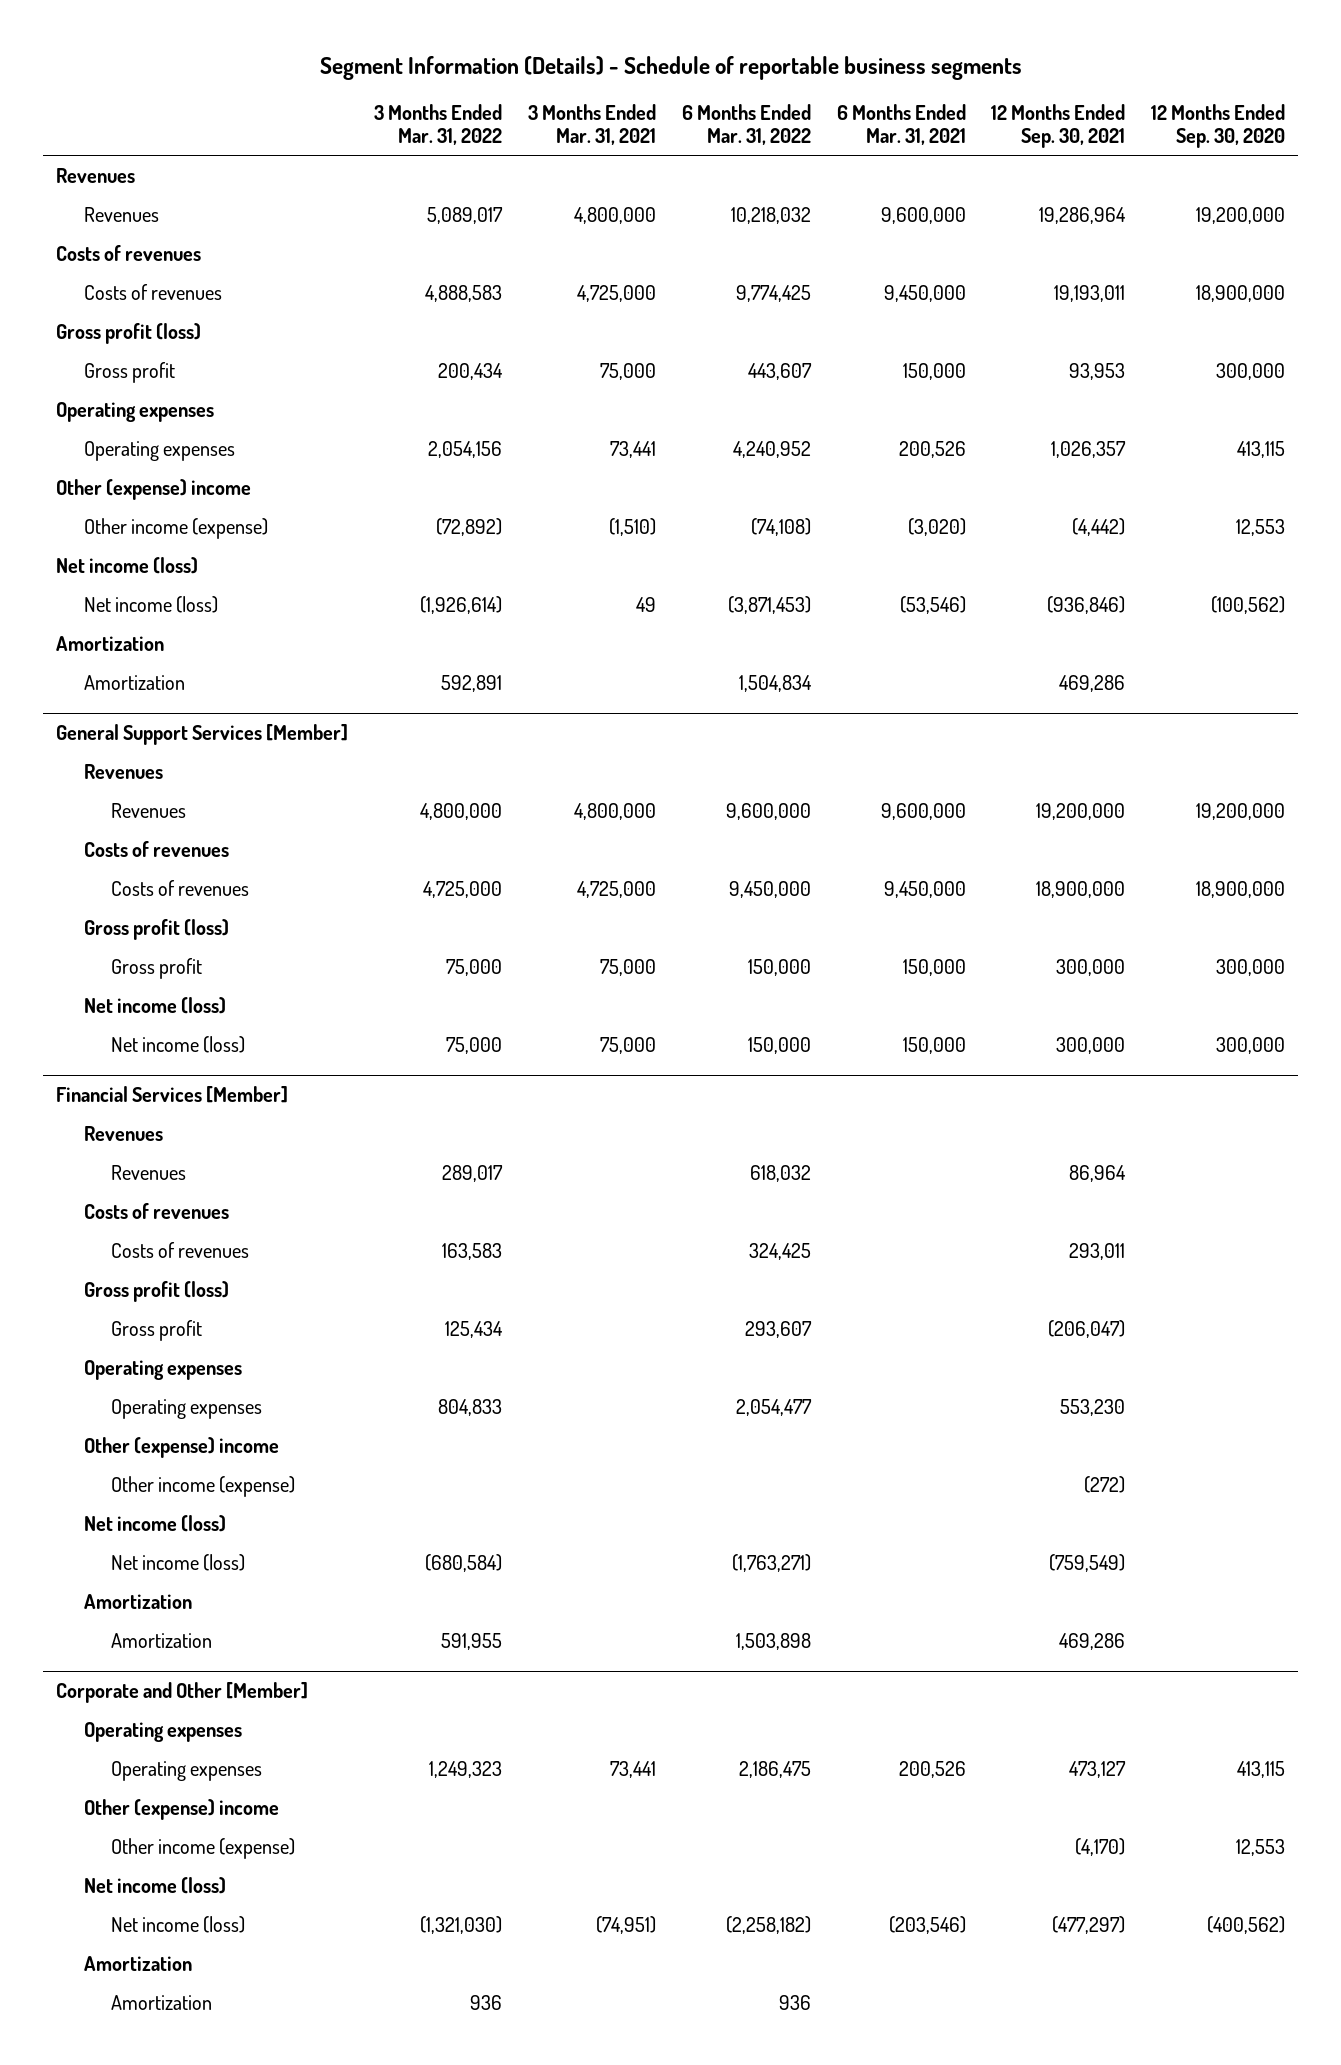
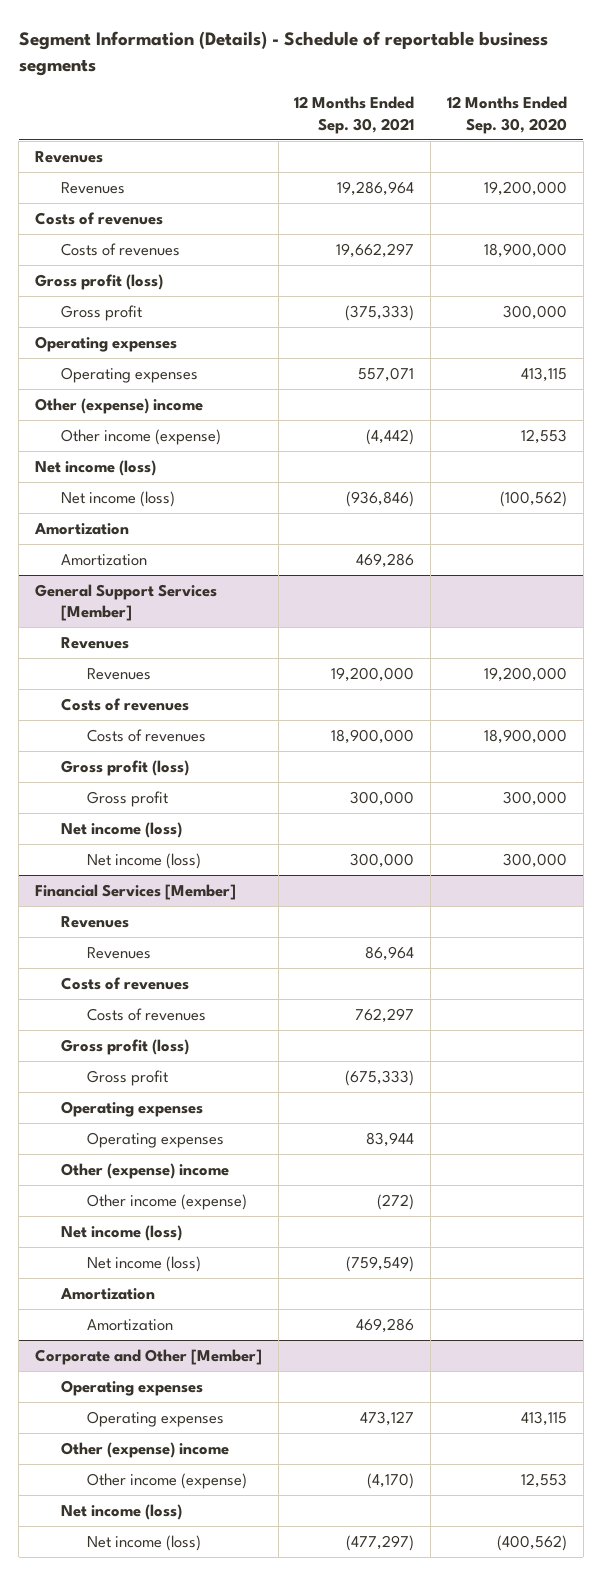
- | 3 Months Ended Mar. 31, 2022 | 3 Months Ended Mar. 31, 2021 | 6 Months Ended Mar. 31, 2022 | 6 Months Ended Mar. 31, 2021 | 12 Months Ended Sep. 30, 2021 | 12 Months Ended Sep. 30, 2020
+ | 12 Months Ended Sep. 30, 2021 | 12 Months Ended Sep. 30, 2020
- Costs of revenues | 4,888,583 | 4,725,000 | 9,774,425 | 9,450,000 | 19,193,011 | 18,900,000
+ Costs of revenues | 19,662,297 | 18,900,000
- Gross profit | 200,434 | 75,000 | 443,607 | 150,000 | 93,953 | 300,000
+ Gross profit | (375,333) | 300,000
- Operating expenses | 2,054,156 | 73,441 | 4,240,952 | 200,526 | 1,026,357 | 413,115
+ Operating expenses | 557,071 | 413,115
@ Financial Services [Member]
- Costs of revenues | 163,583 | | 324,425 | | 293,011 |
+ Costs of revenues | 762,297 |
- Gross profit | 125,434 | | 293,607 | | (206,047) |
+ Gross profit | (675,333) |
- Operating expenses | 804,833 | | 2,054,477 | | 553,230 |
+ Operating expenses | 83,944 |
@ Corporate and Other [Member]
- Amortization
- Amortization | 936 | | 936 | | |

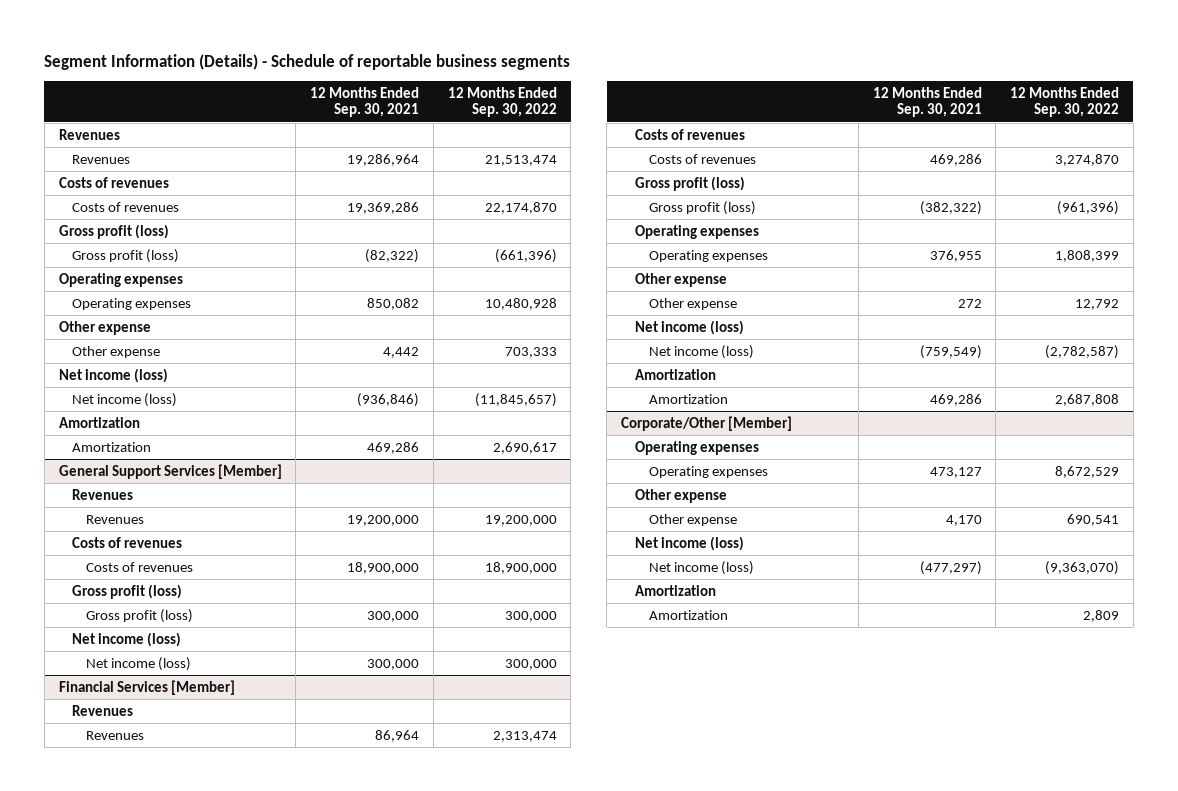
- | 12 Months Ended Sep. 30, 2021 | 12 Months Ended Sep. 30, 2020
+ | 12 Months Ended Sep. 30, 2021 | 12 Months Ended Sep. 30, 2022
- Costs of revenues | 19,662,297 | 18,900,000
+ Costs of revenues | 19,369,286 | 22,174,870
- Gross profit | (375,333) | 300,000
+ Gross profit (loss) | (82,322) | (661,396)
- Operating expenses | 557,071 | 413,115
- Other (expense) income
- Other income (expense) | (4,442) | 12,553
+ Operating expenses | 850,082 | 10,480,928
+ Other expense
+ Other expense | 4,442 | 703,333
@ General Support Services [Member]
- Gross profit | 300,000 | 300,000
+ Gross profit (loss) | 300,000 | 300,000
@ Financial Services [Member]
- Costs of revenues | 762,297 |
+ Costs of revenues | 469,286 | 3,274,870
- Gross profit | (675,333) |
+ Gross profit (loss) | (382,322) | (961,396)
- Operating expenses | 83,944 |
- Other (expense) income
- Other income (expense) | (272) |
+ Operating expenses | 376,955 | 1,808,399
+ Other expense
+ Other expense | 272 | 12,792
- Corporate and Other [Member]
+ Corporate/Other [Member]
- Other (expense) income
- Other income (expense) | (4,170) | 12,553
+ Other expense
+ Other expense | 4,170 | 690,541
+ Amortization
+ Amortization | | 2,809

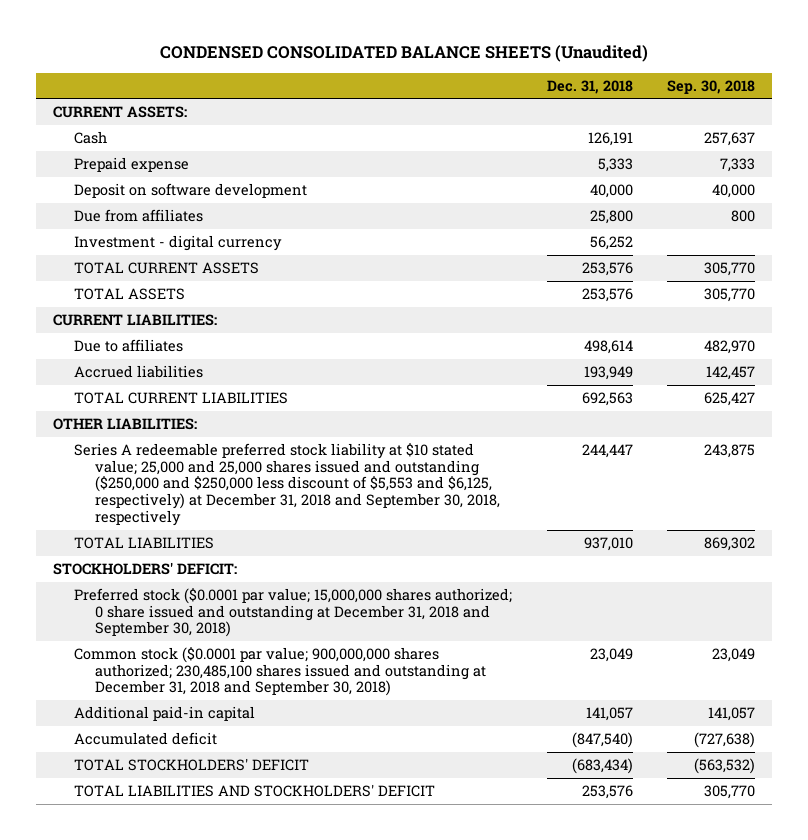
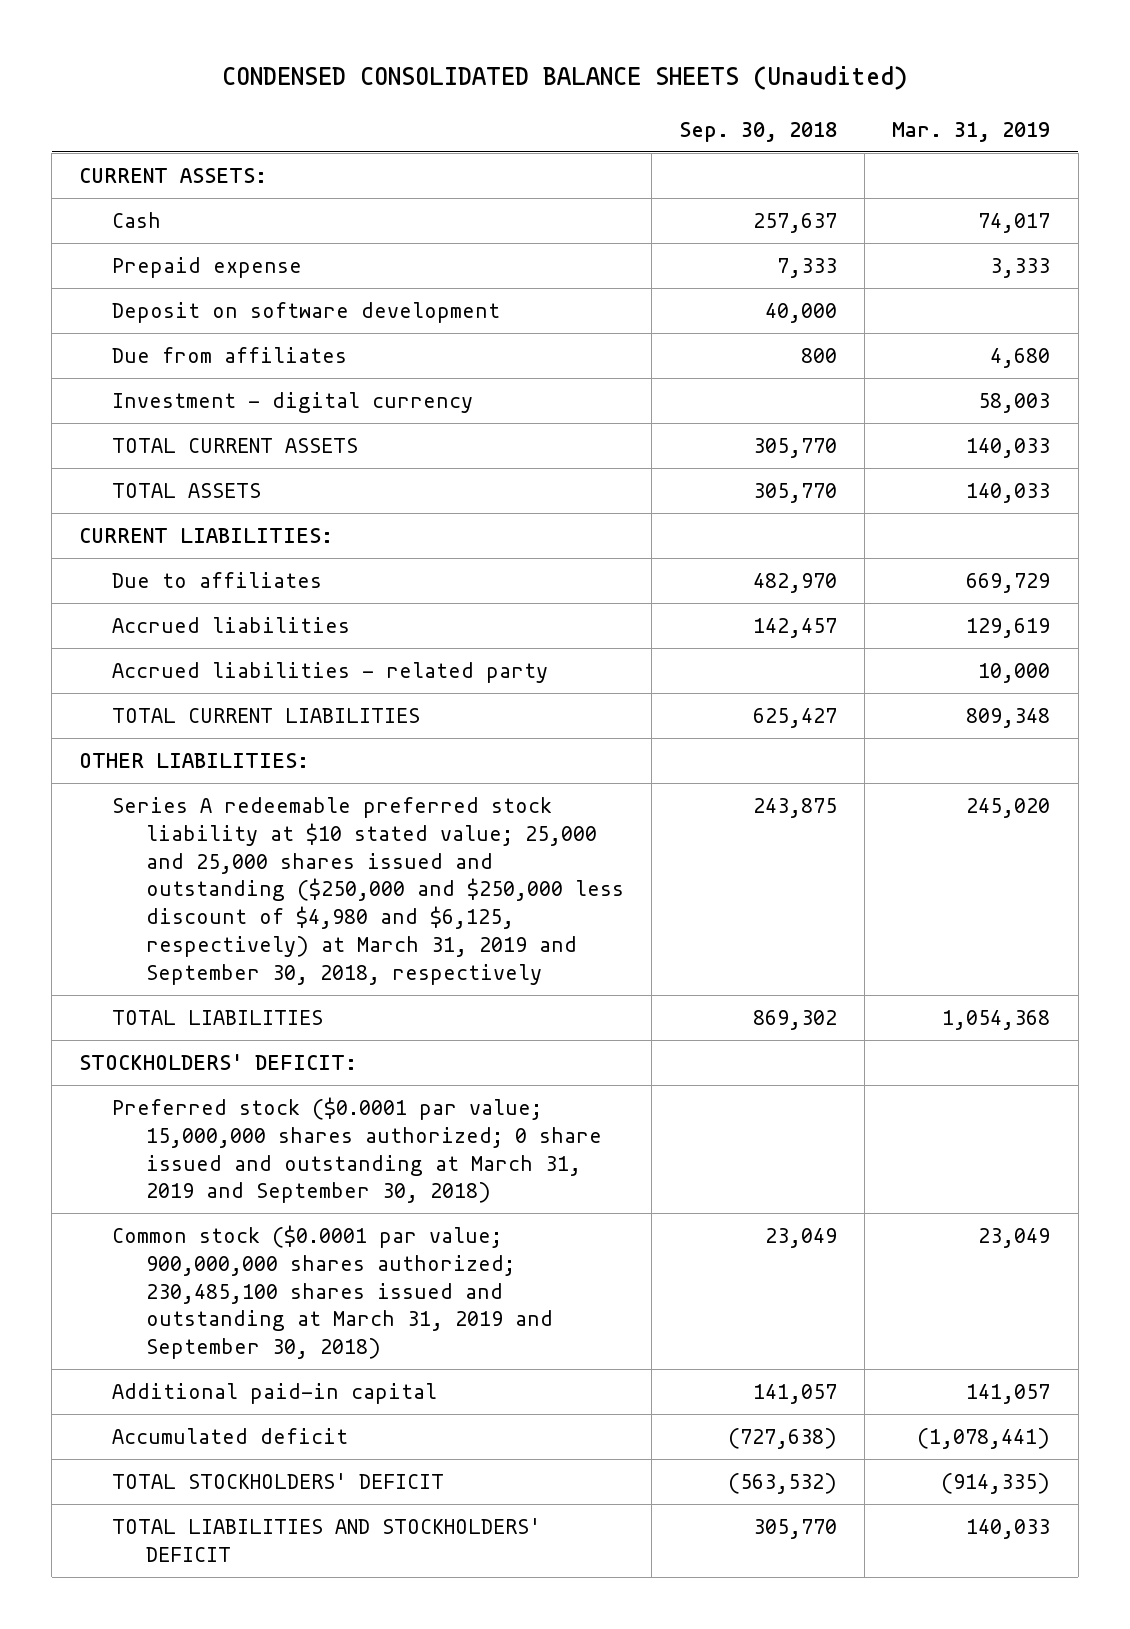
- | Dec. 31, 2018 | Sep. 30, 2018
+ | Sep. 30, 2018 | Mar. 31, 2019
+ Accrued liabilities - related party | | 10,000
- Series A redeemable preferred stock liability at $10 stated value; 25,000 and 25,000 shares issued and outstanding ($250,000 and $250,000 less discount of $5,553 and $6,125, respectively) at December 31, 2018 and September 30, 2018, respectively | 244,447 | 243,875
+ Series A redeemable preferred stock liability at $10 stated value; 25,000 and 25,000 shares issued and outstanding ($250,000 and $250,000 less discount of $4,980 and $6,125, respectively) at March 31, 2019 and September 30, 2018, respectively | 243,875 | 245,020
- Preferred stock ($0.0001 par value; 15,000,000 shares authorized; 0 share issued and outstanding at December 31, 2018 and September 30, 2018)
- Common stock ($0.0001 par value; 900,000,000 shares authorized; 230,485,100 shares issued and outstanding at December 31, 2018 and September 30, 2018) | 23,049 | 23,049
+ Preferred stock ($0.0001 par value; 15,000,000 shares authorized; 0 share issued and outstanding at March 31, 2019 and September 30, 2018)
+ Common stock ($0.0001 par value; 900,000,000 shares authorized; 230,485,100 shares issued and outstanding at March 31, 2019 and September 30, 2018) | 23,049 | 23,049

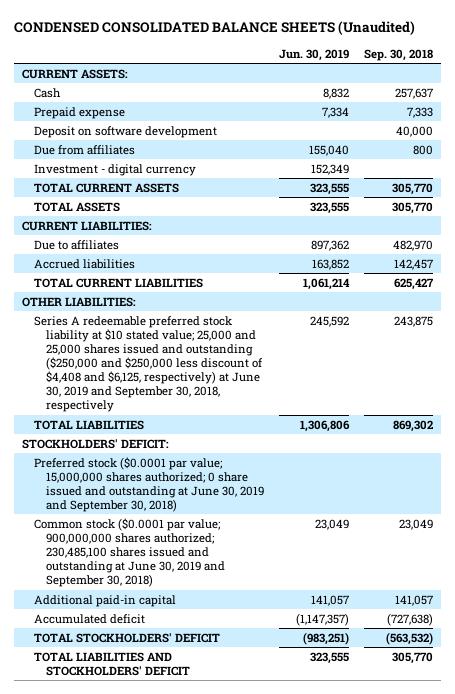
- | Sep. 30, 2018 | Mar. 31, 2019
+ | Jun. 30, 2019 | Sep. 30, 2018
- Accrued liabilities - related party | | 10,000
- Series A redeemable preferred stock liability at $10 stated value; 25,000 and 25,000 shares issued and outstanding ($250,000 and $250,000 less discount of $4,980 and $6,125, respectively) at March 31, 2019 and September 30, 2018, respectively | 243,875 | 245,020
+ Series A redeemable preferred stock liability at $10 stated value; 25,000 and 25,000 shares issued and outstanding ($250,000 and $250,000 less discount of $4,408 and $6,125, respectively) at June 30, 2019 and September 30, 2018, respectively | 245,592 | 243,875
- Preferred stock ($0.0001 par value; 15,000,000 shares authorized; 0 share issued and outstanding at March 31, 2019 and September 30, 2018)
- Common stock ($0.0001 par value; 900,000,000 shares authorized; 230,485,100 shares issued and outstanding at March 31, 2019 and September 30, 2018) | 23,049 | 23,049
+ Preferred stock ($0.0001 par value; 15,000,000 shares authorized; 0 share issued and outstanding at June 30, 2019 and September 30, 2018)
+ Common stock ($0.0001 par value; 900,000,000 shares authorized; 230,485,100 shares issued and outstanding at June 30, 2019 and September 30, 2018) | 23,049 | 23,049

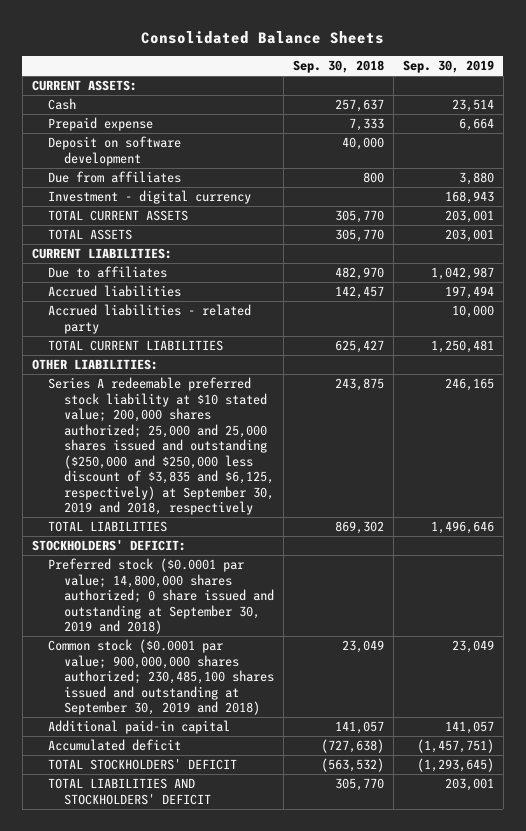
- CONDENSED CONSOLIDATED BALANCE SHEETS (Unaudited)
+ Consolidated Balance Sheets
- | Jun. 30, 2019 | Sep. 30, 2018
+ | Sep. 30, 2018 | Sep. 30, 2019
+ Accrued liabilities - related party | | 10,000
- Series A redeemable preferred stock liability at $10 stated value; 25,000 and 25,000 shares issued and outstanding ($250,000 and $250,000 less discount of $4,408 and $6,125, respectively) at June 30, 2019 and September 30, 2018, respectively | 245,592 | 243,875
+ Series A redeemable preferred stock liability at $10 stated value; 200,000 shares authorized; 25,000 and 25,000 shares issued and outstanding ($250,000 and $250,000 less discount of $3,835 and $6,125, respectively) at September 30, 2019 and 2018, respectively | 243,875 | 246,165
- Preferred stock ($0.0001 par value; 15,000,000 shares authorized; 0 share issued and outstanding at June 30, 2019 and September 30, 2018)
- Common stock ($0.0001 par value; 900,000,000 shares authorized; 230,485,100 shares issued and outstanding at June 30, 2019 and September 30, 2018) | 23,049 | 23,049
+ Preferred stock ($0.0001 par value; 14,800,000 shares authorized; 0 share issued and outstanding at September 30, 2019 and 2018)
+ Common stock ($0.0001 par value; 900,000,000 shares authorized; 230,485,100 shares issued and outstanding at September 30, 2019 and 2018) | 23,049 | 23,049

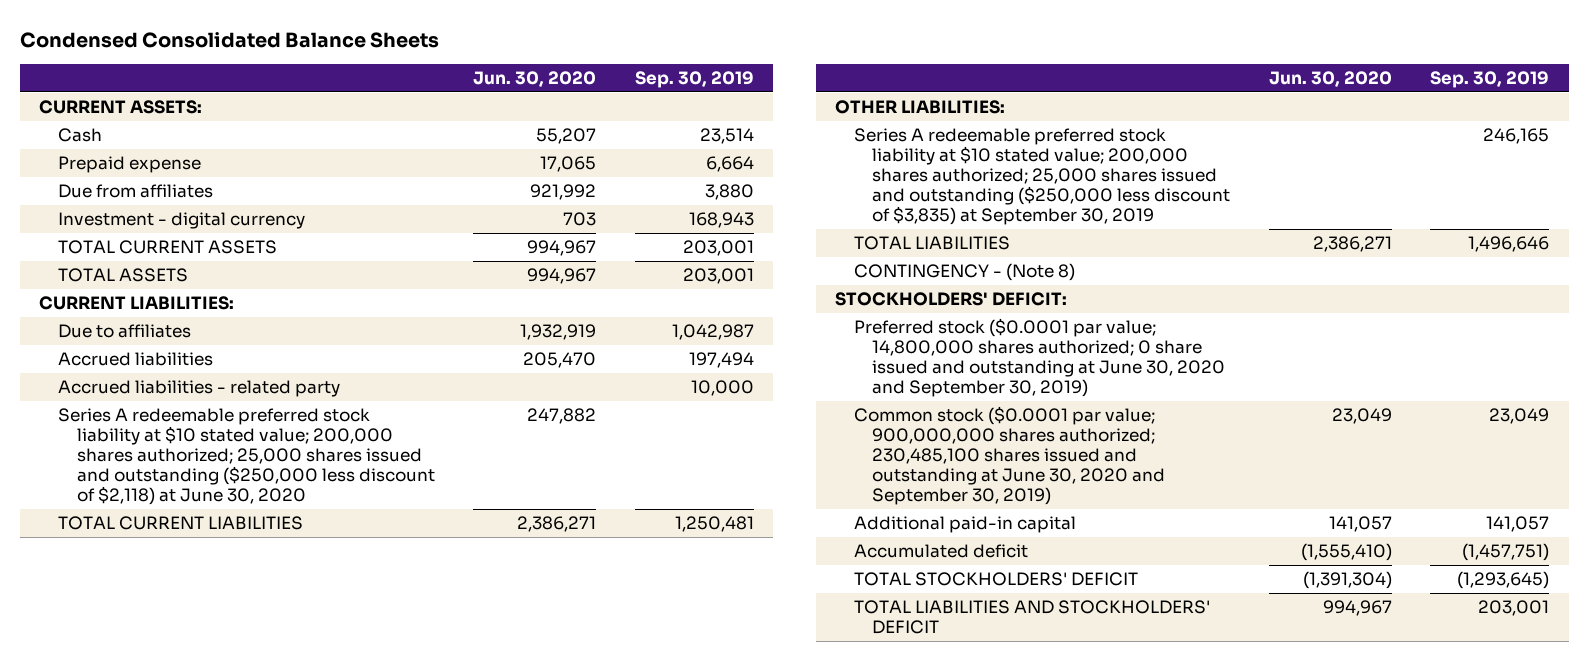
- Consolidated Balance Sheets
+ Condensed Consolidated Balance Sheets
- | Sep. 30, 2018 | Sep. 30, 2019
+ | Jun. 30, 2020 | Sep. 30, 2019
- Deposit on software development | 40,000 |
+ Series A redeemable preferred stock liability at $10 stated value; 200,000 shares authorized; 25,000 shares issued and outstanding ($250,000 less discount of $2,118) at June 30, 2020 | 247,882 |
- Series A redeemable preferred stock liability at $10 stated value; 200,000 shares authorized; 25,000 and 25,000 shares issued and outstanding ($250,000 and $250,000 less discount of $3,835 and $6,125, respectively) at September 30, 2019 and 2018, respectively | 243,875 | 246,165
+ Series A redeemable preferred stock liability at $10 stated value; 200,000 shares authorized; 25,000 shares issued and outstanding ($250,000 less discount of $3,835) at September 30, 2019 | | 246,165
+ CONTINGENCY - (Note 8)
- Preferred stock ($0.0001 par value; 14,800,000 shares authorized; 0 share issued and outstanding at September 30, 2019 and 2018)
- Common stock ($0.0001 par value; 900,000,000 shares authorized; 230,485,100 shares issued and outstanding at September 30, 2019 and 2018) | 23,049 | 23,049
+ Preferred stock ($0.0001 par value; 14,800,000 shares authorized; 0 share issued and outstanding at June 30, 2020 and September 30, 2019)
+ Common stock ($0.0001 par value; 900,000,000 shares authorized; 230,485,100 shares issued and outstanding at June 30, 2020 and September 30, 2019) | 23,049 | 23,049

